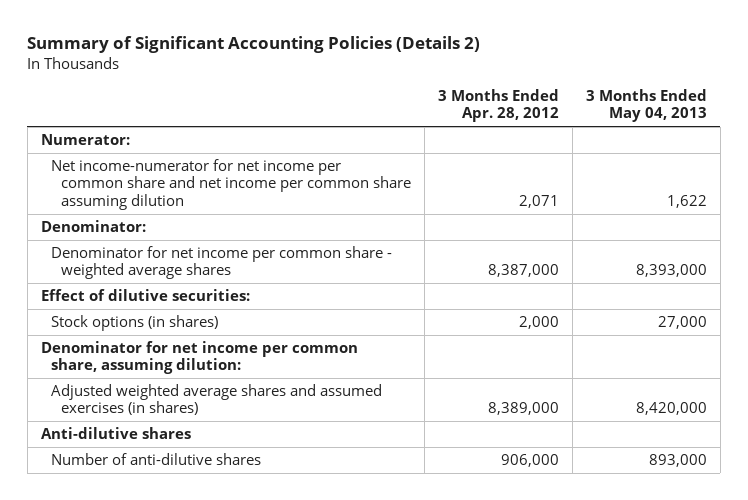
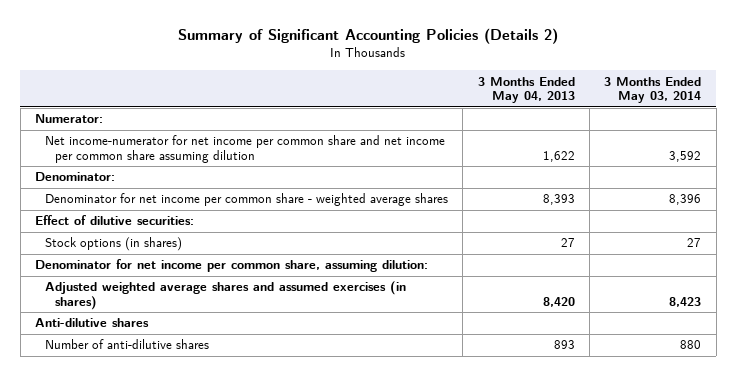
- | 3 Months Ended Apr. 28, 2012 | 3 Months Ended May 04, 2013
+ | 3 Months Ended May 04, 2013 | 3 Months Ended May 03, 2014
- Denominator for net income per common share - weighted average shares | 8,387,000 | 8,393,000
+ Denominator for net income per common share - weighted average shares | 8,393 | 8,396
- Stock options (in shares) | 2,000 | 27,000
+ Stock options (in shares) | 27 | 27
- Adjusted weighted average shares and assumed exercises (in shares) | 8,389,000 | 8,420,000
+ Adjusted weighted average shares and assumed exercises (in shares) | 8,420 | 8,423
- Number of anti-dilutive shares | 906,000 | 893,000
+ Number of anti-dilutive shares | 893 | 880

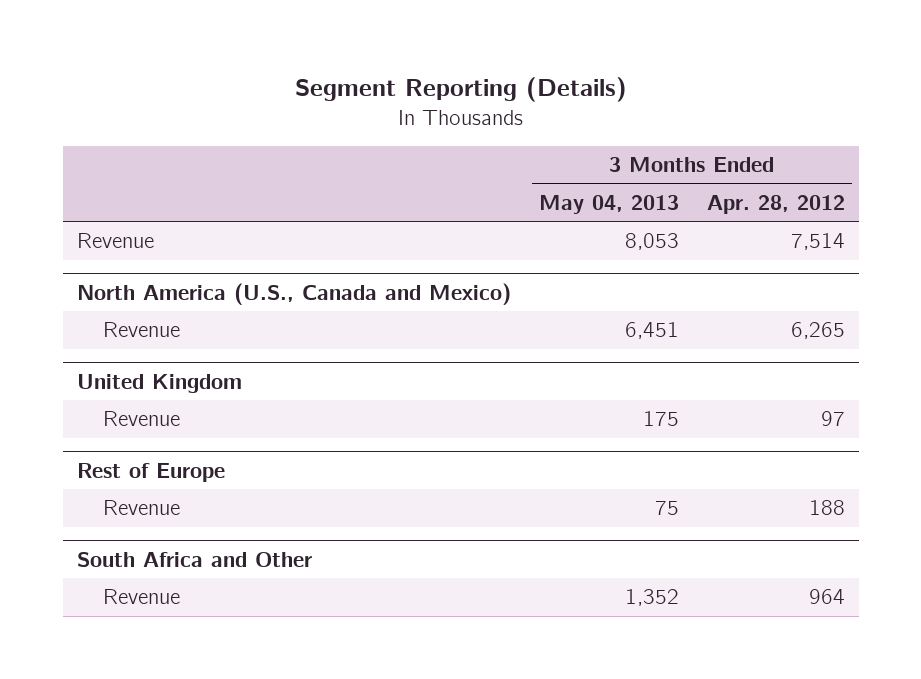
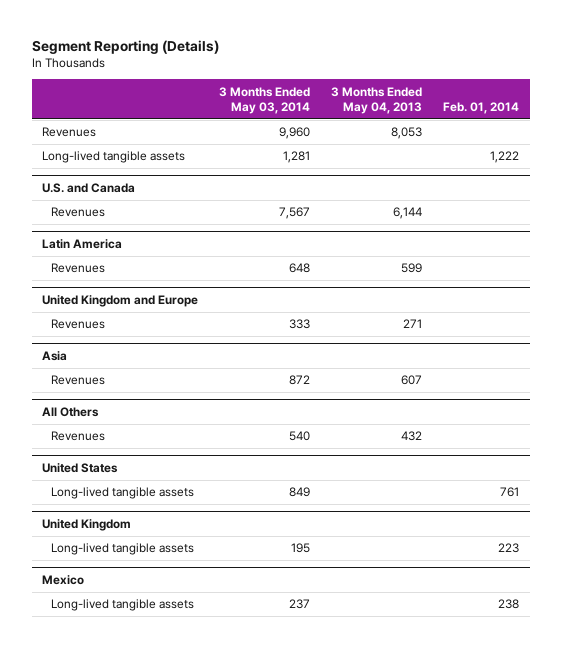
- | 3 Months Ended May 04, 2013 | 3 Months Ended Apr. 28, 2012
+ | 3 Months Ended May 03, 2014 | 3 Months Ended May 04, 2013 | Feb. 01, 2014
- Revenue | 8,053 | 7,514
- North America (U.S., Canada and Mexico)
- Revenue | 6,451 | 6,265
+ Revenues | 9,960 | 8,053 |
+ Long-lived tangible assets | 1,281 | | 1,222
+ U.S. and Canada
+ Revenues | 7,567 | 6,144 |
+ Latin America
+ Revenues | 648 | 599 |
+ United Kingdom and Europe
+ Revenues | 333 | 271 |
+ Asia
+ Revenues | 872 | 607 |
+ All Others
+ Revenues | 540 | 432 |
+ United States
+ Long-lived tangible assets | 849 | | 761
@ United Kingdom
- Revenue | 175 | 97
- Rest of Europe
- Revenue | 75 | 188
- South Africa and Other
- Revenue | 1,352 | 964
@ United Kingdom
+ Long-lived tangible assets | 195 | | 223
+ Mexico
+ Long-lived tangible assets | 237 | | 238

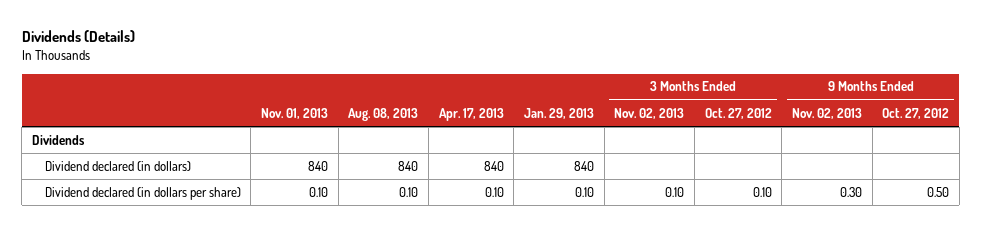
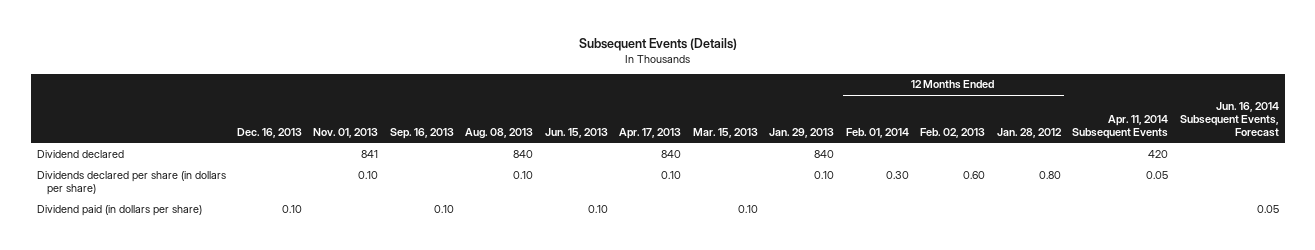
- Dividends (Details)
+ Subsequent Events (Details)
- | Nov. 01, 2013 | Aug. 08, 2013 | Apr. 17, 2013 | Jan. 29, 2013 | 3 Months Ended Nov. 02, 2013 | 3 Months Ended Oct. 27, 2012 | 9 Months Ended Nov. 02, 2013 | 9 Months Ended Oct. 27, 2012
+ | Dec. 16, 2013 | Nov. 01, 2013 | Sep. 16, 2013 | Aug. 08, 2013 | Jun. 15, 2013 | Apr. 17, 2013 | Mar. 15, 2013 | Jan. 29, 2013 | 12 Months Ended Feb. 01, 2014 | 12 Months Ended Feb. 02, 2013 | 12 Months Ended Jan. 28, 2012 | Apr. 11, 2014 Subsequent Events | Jun. 16, 2014 Subsequent Events, Forecast
- Dividends
- Dividend declared (in dollars) | 840 | 840 | 840 | 840 | | | |
- Dividend declared (in dollars per share) | 0.10 | 0.10 | 0.10 | 0.10 | 0.10 | 0.10 | 0.30 | 0.50
+ Dividend declared | | 841 | | 840 | | 840 | | 840 | | | | 420 |
+ Dividends declared per share (in dollars per share) | | 0.10 | | 0.10 | | 0.10 | | 0.10 | 0.30 | 0.60 | 0.80 | 0.05 |
+ Dividend paid (in dollars per share) | 0.10 | | 0.10 | | 0.10 | | 0.10 | | | | | | 0.05

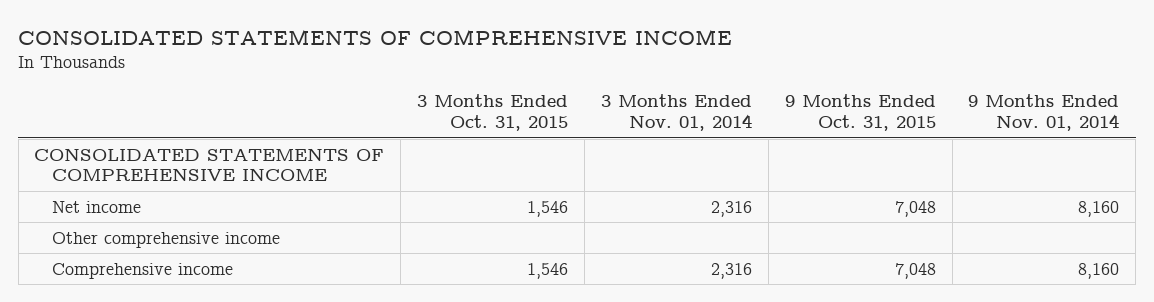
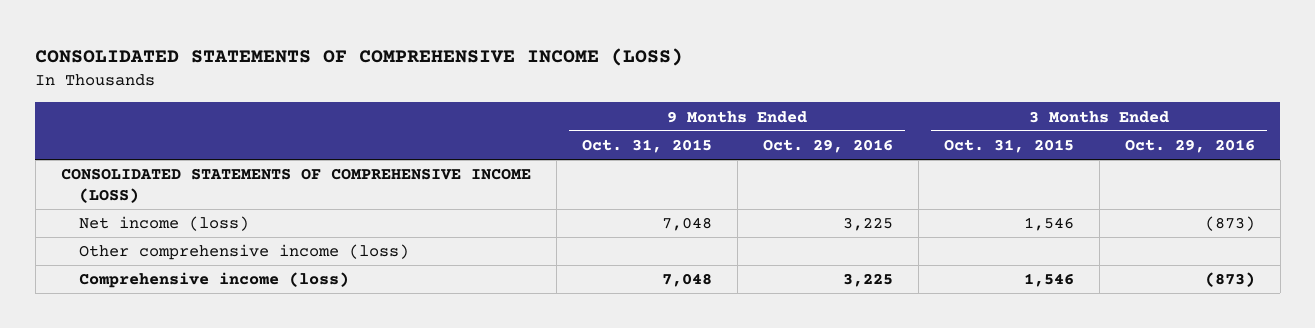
- CONSOLIDATED STATEMENTS OF COMPREHENSIVE INCOME
+ CONSOLIDATED STATEMENTS OF COMPREHENSIVE INCOME (LOSS)
- | 3 Months Ended Oct. 31, 2015 | 3 Months Ended Nov. 01, 2014 | 9 Months Ended Oct. 31, 2015 | 9 Months Ended Nov. 01, 2014
+ | 9 Months Ended Oct. 31, 2015 | 9 Months Ended Oct. 29, 2016 | 3 Months Ended Oct. 31, 2015 | 3 Months Ended Oct. 29, 2016
- CONSOLIDATED STATEMENTS OF COMPREHENSIVE INCOME
- Net income | 1,546 | 2,316 | 7,048 | 8,160
- Other comprehensive income
- Comprehensive income | 1,546 | 2,316 | 7,048 | 8,160
+ CONSOLIDATED STATEMENTS OF COMPREHENSIVE INCOME (LOSS)
+ Net income (loss) | 7,048 | 3,225 | 1,546 | (873)
+ Other comprehensive income (loss)
+ Comprehensive income (loss) | 7,048 | 3,225 | 1,546 | (873)

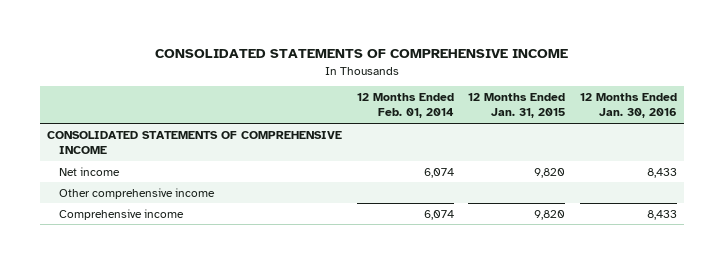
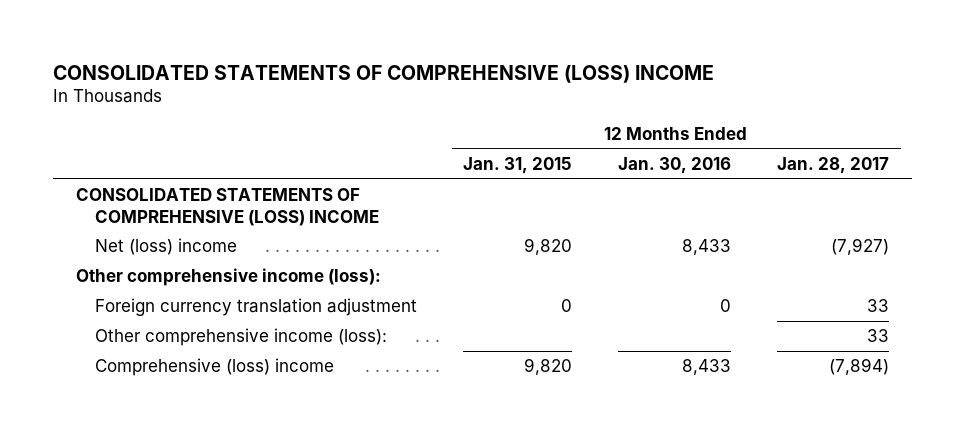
- CONSOLIDATED STATEMENTS OF COMPREHENSIVE INCOME
+ CONSOLIDATED STATEMENTS OF COMPREHENSIVE (LOSS) INCOME
- | 12 Months Ended Feb. 01, 2014 | 12 Months Ended Jan. 31, 2015 | 12 Months Ended Jan. 30, 2016
+ | 12 Months Ended Jan. 31, 2015 | 12 Months Ended Jan. 30, 2016 | 12 Months Ended Jan. 28, 2017
- CONSOLIDATED STATEMENTS OF COMPREHENSIVE INCOME
- Net income | 6,074 | 9,820 | 8,433
- Other comprehensive income
- Comprehensive income | 6,074 | 9,820 | 8,433
+ CONSOLIDATED STATEMENTS OF COMPREHENSIVE (LOSS) INCOME
+ Net (loss) income | 9,820 | 8,433 | (7,927)
+ Other comprehensive income (loss):
+ Foreign currency translation adjustment | 0 | 0 | 33
+ Other comprehensive income (loss): | | | 33
+ Comprehensive (loss) income | 9,820 | 8,433 | (7,894)

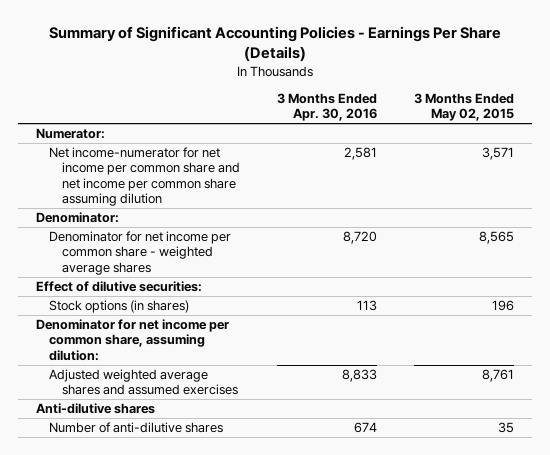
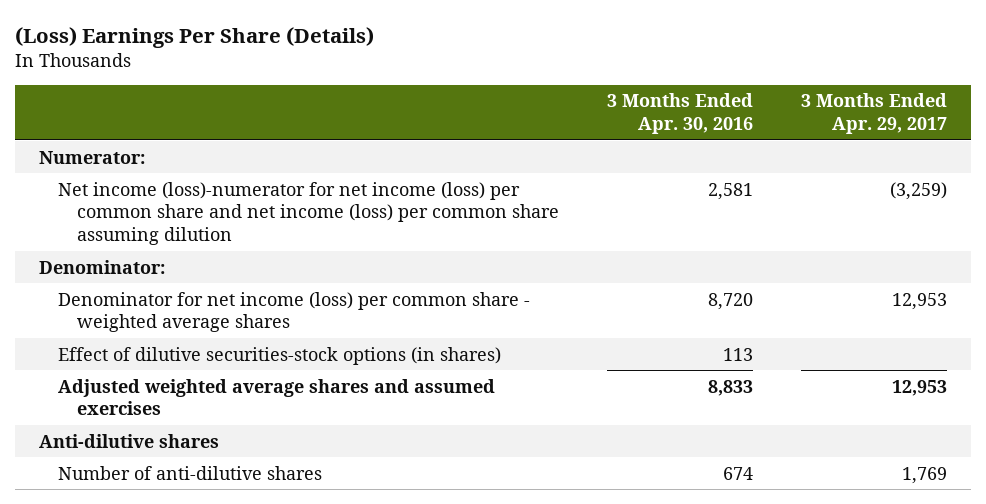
- Summary of Significant Accounting Policies - Earnings Per Share (Details)
+ (Loss) Earnings Per Share (Details)
- | 3 Months Ended Apr. 30, 2016 | 3 Months Ended May 02, 2015
+ | 3 Months Ended Apr. 30, 2016 | 3 Months Ended Apr. 29, 2017
- Net income-numerator for net income per common share and net income per common share assuming dilution | 2,581 | 3,571
+ Net income (loss)-numerator for net income (loss) per common share and net income (loss) per common share assuming dilution | 2,581 | (3,259)
- Denominator for net income per common share - weighted average shares | 8,720 | 8,565
- Effect of dilutive securities:
- Stock options (in shares) | 113 | 196
- Denominator for net income per common share, assuming dilution:
+ Denominator for net income (loss) per common share - weighted average shares | 8,720 | 12,953
+ Effect of dilutive securities-stock options (in shares) | 113 |

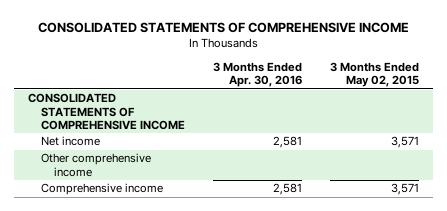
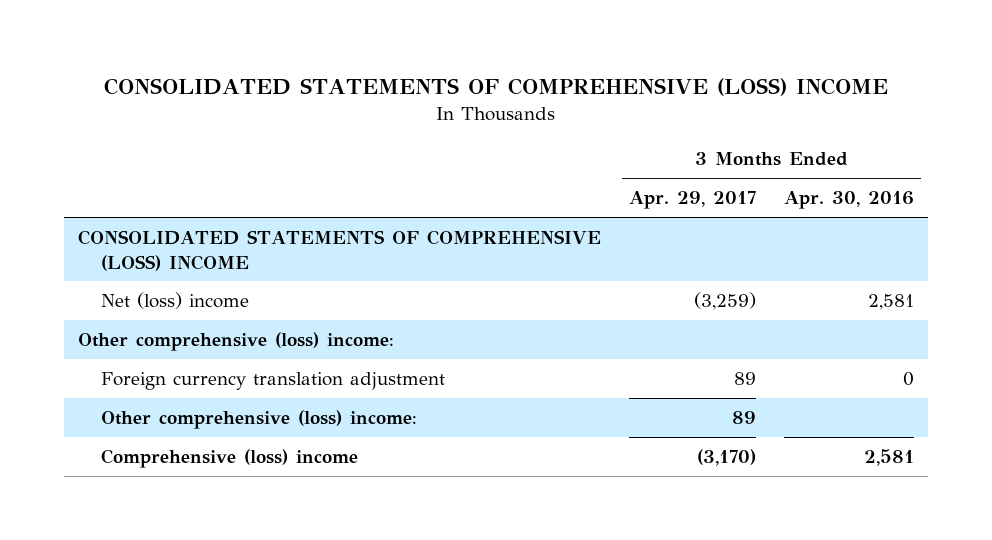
- CONSOLIDATED STATEMENTS OF COMPREHENSIVE INCOME
+ CONSOLIDATED STATEMENTS OF COMPREHENSIVE (LOSS) INCOME
- | 3 Months Ended Apr. 30, 2016 | 3 Months Ended May 02, 2015
+ | 3 Months Ended Apr. 29, 2017 | 3 Months Ended Apr. 30, 2016
- CONSOLIDATED STATEMENTS OF COMPREHENSIVE INCOME
- Net income | 2,581 | 3,571
- Other comprehensive income
- Comprehensive income | 2,581 | 3,571
+ CONSOLIDATED STATEMENTS OF COMPREHENSIVE (LOSS) INCOME
+ Net (loss) income | (3,259) | 2,581
+ Other comprehensive (loss) income:
+ Foreign currency translation adjustment | 89 | 0
+ Other comprehensive (loss) income: | 89 |
+ Comprehensive (loss) income | (3,170) | 2,581

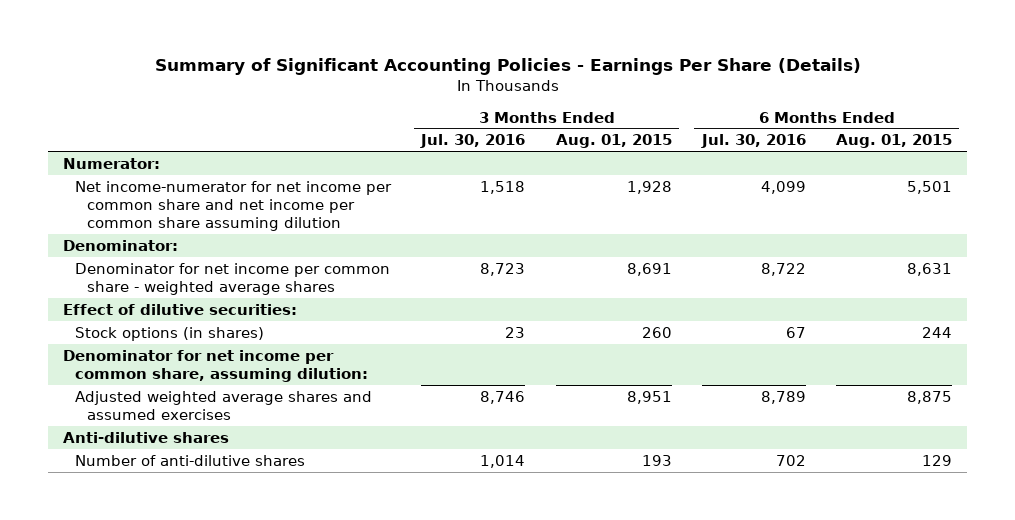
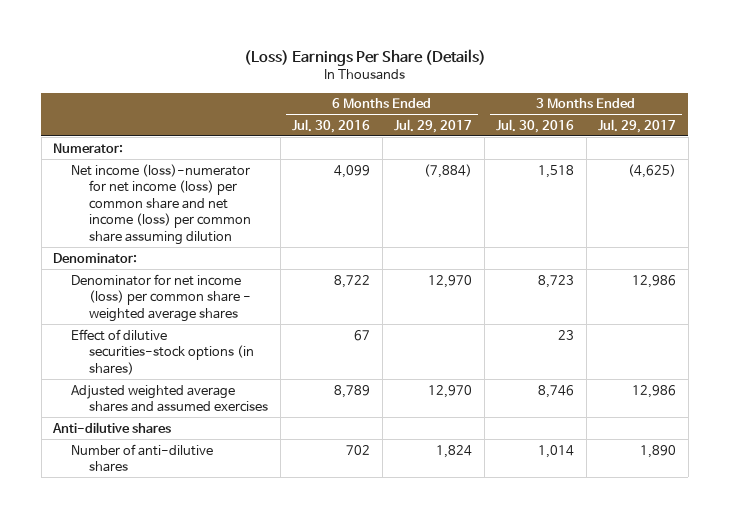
- Summary of Significant Accounting Policies - Earnings Per Share (Details)
+ (Loss) Earnings Per Share (Details)
- | 3 Months Ended Jul. 30, 2016 | 3 Months Ended Aug. 01, 2015 | 6 Months Ended Jul. 30, 2016 | 6 Months Ended Aug. 01, 2015
+ | 6 Months Ended Jul. 30, 2016 | 6 Months Ended Jul. 29, 2017 | 3 Months Ended Jul. 30, 2016 | 3 Months Ended Jul. 29, 2017
- Net income-numerator for net income per common share and net income per common share assuming dilution | 1,518 | 1,928 | 4,099 | 5,501
+ Net income (loss)-numerator for net income (loss) per common share and net income (loss) per common share assuming dilution | 4,099 | (7,884) | 1,518 | (4,625)
- Denominator for net income per common share - weighted average shares | 8,723 | 8,691 | 8,722 | 8,631
- Effect of dilutive securities:
- Stock options (in shares) | 23 | 260 | 67 | 244
- Denominator for net income per common share, assuming dilution:
+ Denominator for net income (loss) per common share - weighted average shares | 8,722 | 12,970 | 8,723 | 12,986
+ Effect of dilutive securities-stock options (in shares) | 67 | | 23 |

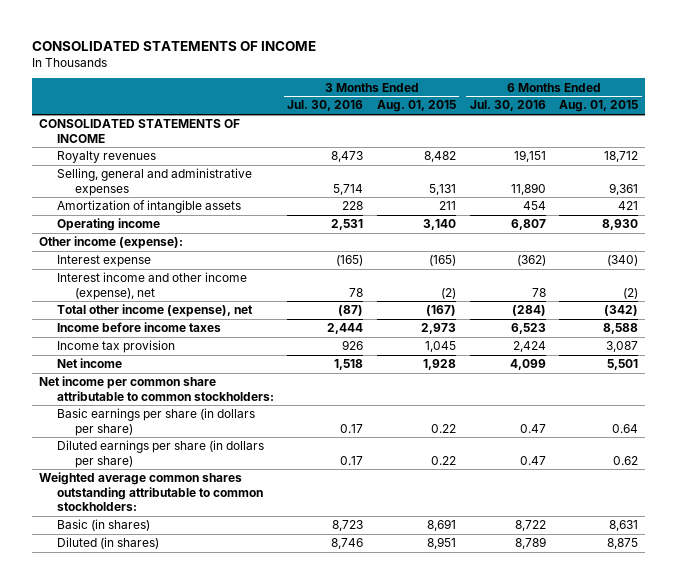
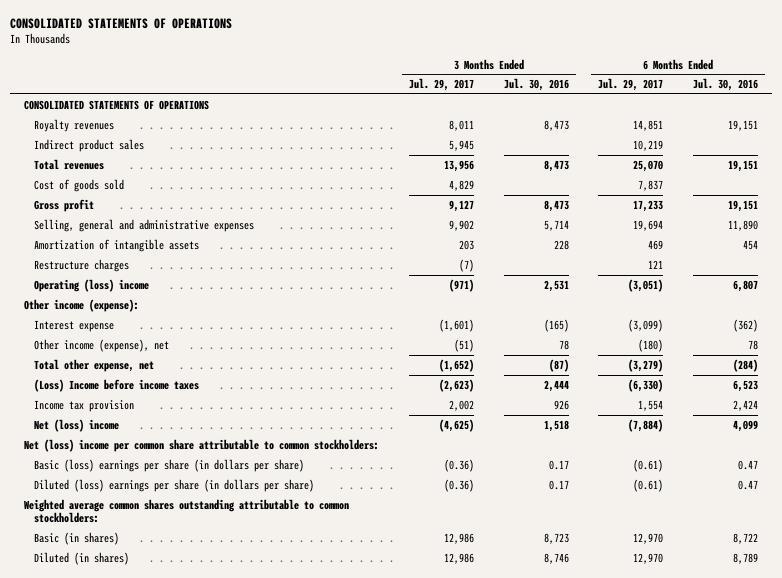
- CONSOLIDATED STATEMENTS OF INCOME
+ CONSOLIDATED STATEMENTS OF OPERATIONS
- | 3 Months Ended Jul. 30, 2016 | 3 Months Ended Aug. 01, 2015 | 6 Months Ended Jul. 30, 2016 | 6 Months Ended Aug. 01, 2015
+ | 3 Months Ended Jul. 29, 2017 | 3 Months Ended Jul. 30, 2016 | 6 Months Ended Jul. 29, 2017 | 6 Months Ended Jul. 30, 2016
- CONSOLIDATED STATEMENTS OF INCOME
+ CONSOLIDATED STATEMENTS OF OPERATIONS
+ Indirect product sales | 5,945 | | 10,219 |
+ Total revenues | 13,956 | 8,473 | 25,070 | 19,151
+ Cost of goods sold | 4,829 | | 7,837 |
+ Gross profit | 9,127 | 8,473 | 17,233 | 19,151
- Operating income | 2,531 | 3,140 | 6,807 | 8,930
+ Restructure charges | (7) | | 121 |
+ Operating (loss) income | (971) | 2,531 | (3,051) | 6,807
- Interest income and other income (expense), net | 78 | (2) | 78 | (2)
- Total other income (expense), net | (87) | (167) | (284) | (342)
- Income before income taxes | 2,444 | 2,973 | 6,523 | 8,588
+ Other income (expense), net | (51) | 78 | (180) | 78
+ Total other expense, net | (1,652) | (87) | (3,279) | (284)
+ (Loss) Income before income taxes | (2,623) | 2,444 | (6,330) | 6,523
- Net income | 1,518 | 1,928 | 4,099 | 5,501
- Net income per common share attributable to common stockholders:
- Basic earnings per share (in dollars per share) | 0.17 | 0.22 | 0.47 | 0.64
- Diluted earnings per share (in dollars per share) | 0.17 | 0.22 | 0.47 | 0.62
+ Net (loss) income | (4,625) | 1,518 | (7,884) | 4,099
+ Net (loss) income per common share attributable to common stockholders:
+ Basic (loss) earnings per share (in dollars per share) | (0.36) | 0.17 | (0.61) | 0.47
+ Diluted (loss) earnings per share (in dollars per share) | (0.36) | 0.17 | (0.61) | 0.47

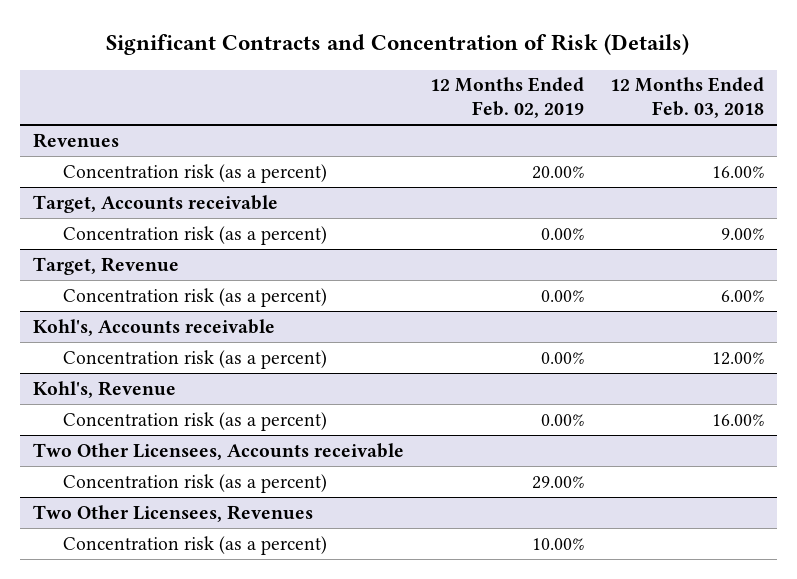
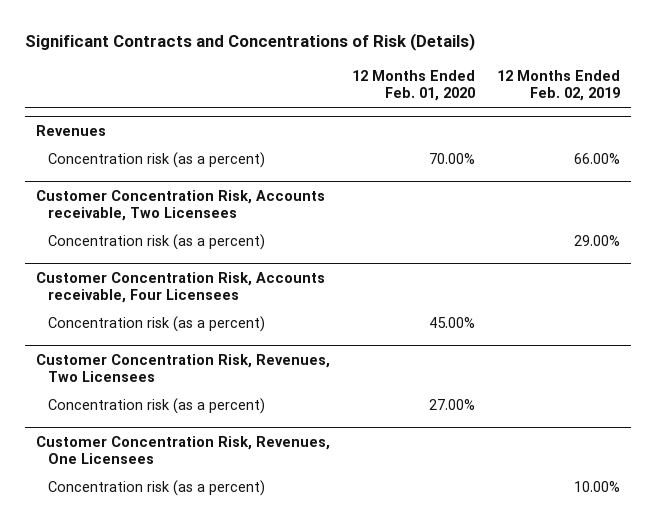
- Significant Contracts and Concentration of Risk (Details)
+ Significant Contracts and Concentrations of Risk (Details)
- | 12 Months Ended Feb. 02, 2019 | 12 Months Ended Feb. 03, 2018
+ | 12 Months Ended Feb. 01, 2020 | 12 Months Ended Feb. 02, 2019
@ Revenues
- Concentration risk (as a percent) | 20.00% | 16.00%
- Target, Accounts receivable
- Concentration risk (as a percent) | 0.00% | 9.00%
- Target, Revenue
- Concentration risk (as a percent) | 0.00% | 6.00%
- Kohl's, Accounts receivable
- Concentration risk (as a percent) | 0.00% | 12.00%
- Kohl's, Revenue
- Concentration risk (as a percent) | 0.00% | 16.00%
- Two Other Licensees, Accounts receivable
@ Revenues
+ Concentration risk (as a percent) | 70.00% | 66.00%
+ Customer Concentration Risk, Accounts receivable, Two Licensees
- Two Other Licensees, Revenues
+ Customer Concentration Risk, Accounts receivable, Four Licensees
+ Concentration risk (as a percent) | 45.00% |
+ Customer Concentration Risk, Revenues, Two Licensees
+ Concentration risk (as a percent) | 27.00% |
+ Customer Concentration Risk, Revenues, One Licensees

